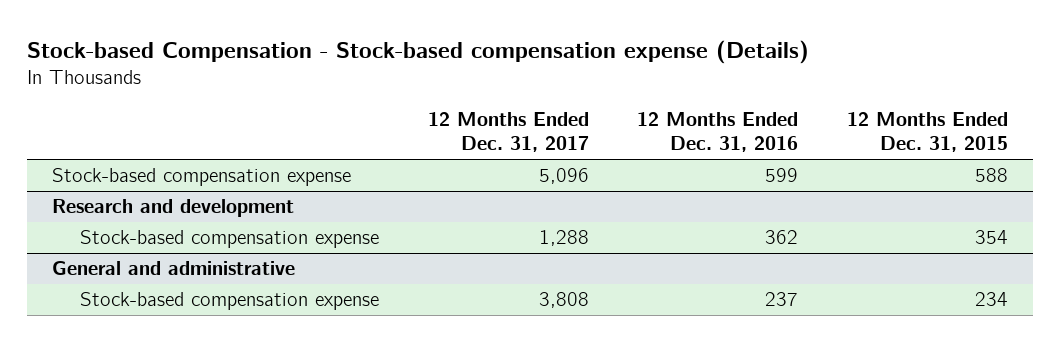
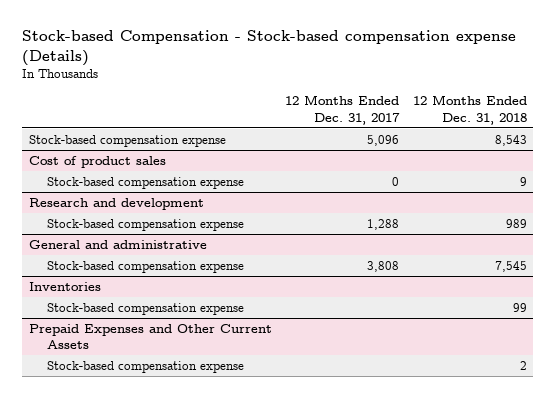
- | 12 Months Ended Dec. 31, 2017 | 12 Months Ended Dec. 31, 2016 | 12 Months Ended Dec. 31, 2015
+ | 12 Months Ended Dec. 31, 2017 | 12 Months Ended Dec. 31, 2018
+ Cost of product sales
+ Stock-based compensation expense | 0 | 9
+ Inventories
+ Stock-based compensation expense | | 99
+ Prepaid Expenses and Other Current Assets
+ Stock-based compensation expense | | 2

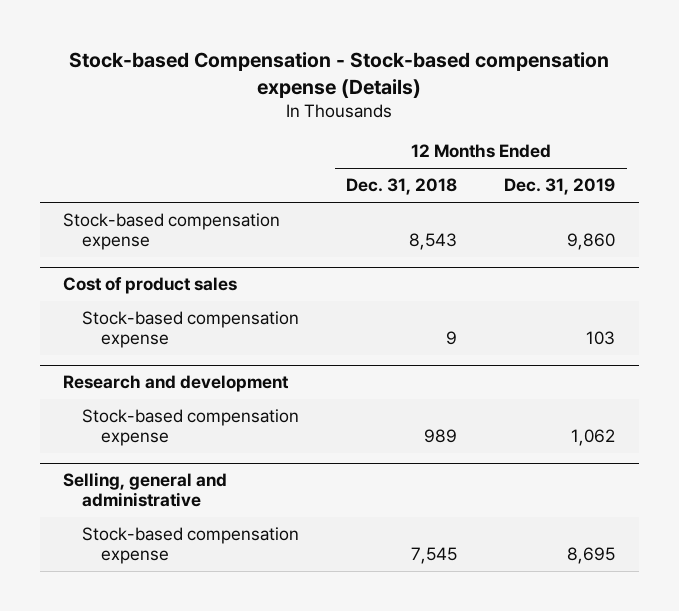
- | 12 Months Ended Dec. 31, 2017 | 12 Months Ended Dec. 31, 2018
+ | 12 Months Ended Dec. 31, 2018 | 12 Months Ended Dec. 31, 2019
- General and administrative
+ Selling, general and administrative
- Inventories
- Stock-based compensation expense | | 99
- Prepaid Expenses and Other Current Assets
- Stock-based compensation expense | | 2

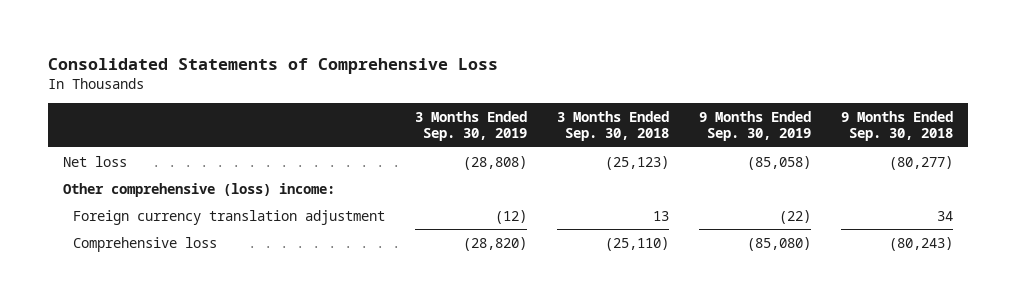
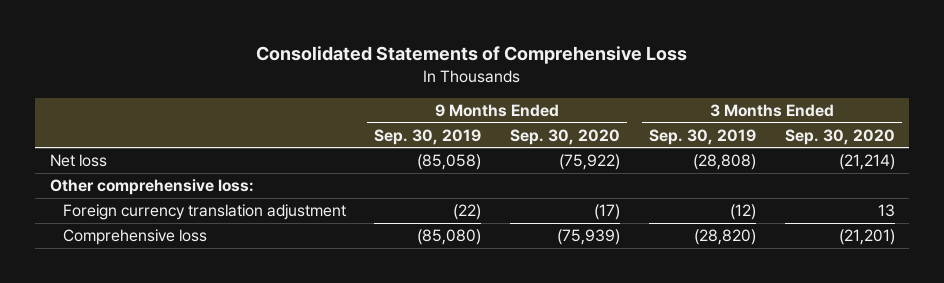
- | 3 Months Ended Sep. 30, 2019 | 3 Months Ended Sep. 30, 2018 | 9 Months Ended Sep. 30, 2019 | 9 Months Ended Sep. 30, 2018
+ | 9 Months Ended Sep. 30, 2019 | 9 Months Ended Sep. 30, 2020 | 3 Months Ended Sep. 30, 2019 | 3 Months Ended Sep. 30, 2020
- Other comprehensive (loss) income:
+ Other comprehensive loss:

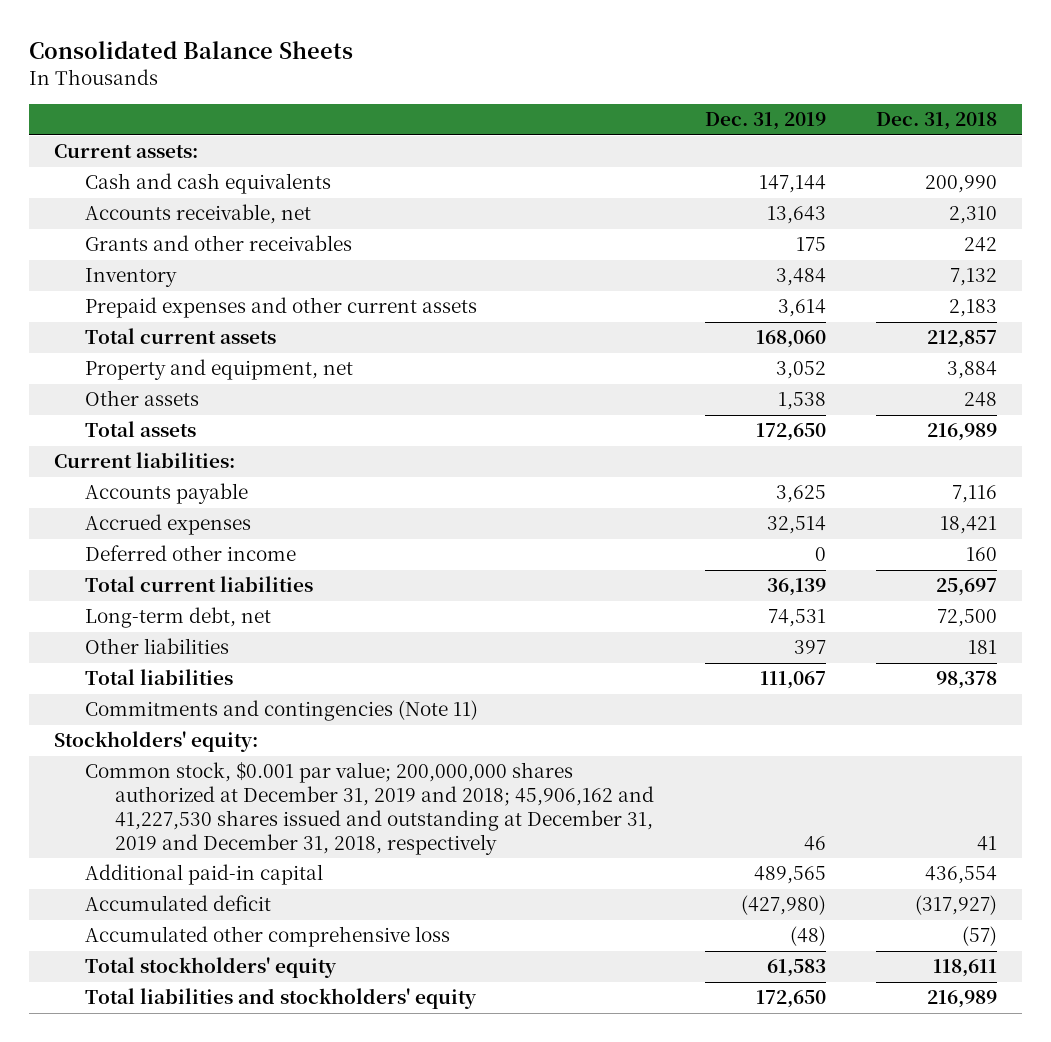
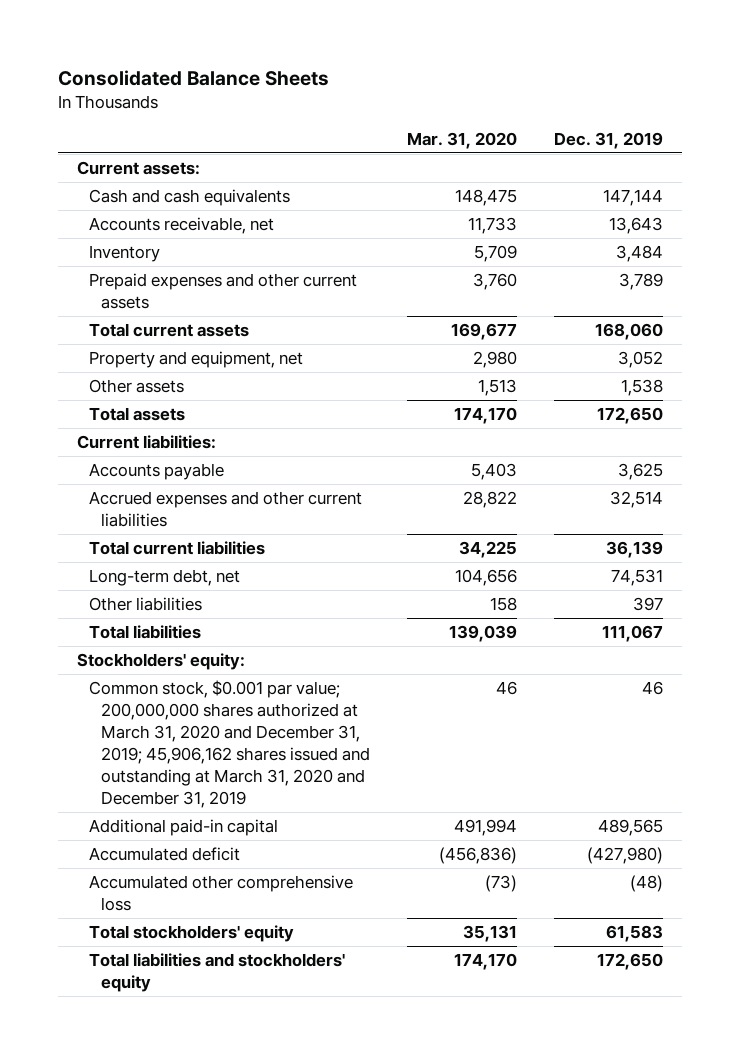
- | Dec. 31, 2019 | Dec. 31, 2018
+ | Mar. 31, 2020 | Dec. 31, 2019
- Grants and other receivables | 175 | 242
- Prepaid expenses and other current assets | 3,614 | 2,183
+ Prepaid expenses and other current assets | 3,760 | 3,789
- Accrued expenses | 32,514 | 18,421
- Deferred other income | 0 | 160
+ Accrued expenses and other current liabilities | 28,822 | 32,514
- Commitments and contingencies (Note 11)
- Common stock, $0.001 par value; 200,000,000 shares authorized at December 31, 2019 and 2018; 45,906,162 and 41,227,530 shares issued and outstanding at December 31, 2019 and December 31, 2018, respectively | 46 | 41
+ Common stock, $0.001 par value; 200,000,000 shares authorized at March 31, 2020 and December 31, 2019; 45,906,162 shares issued and outstanding at March 31, 2020 and December 31, 2019 | 46 | 46

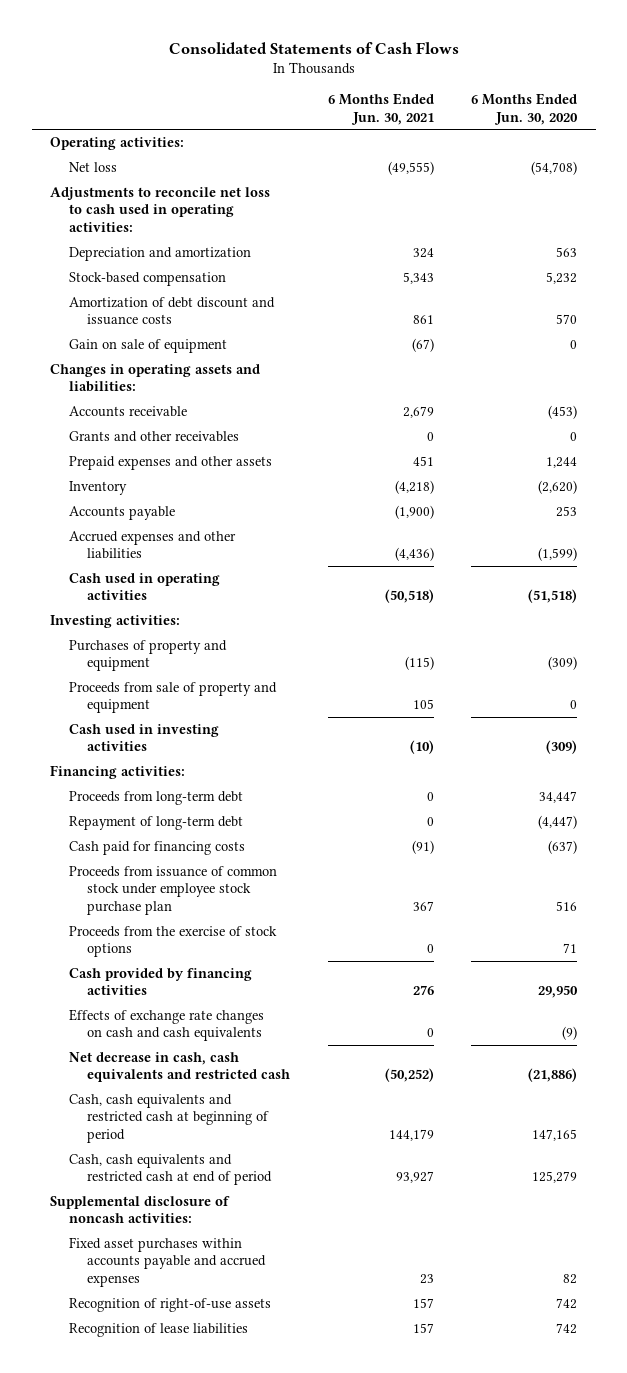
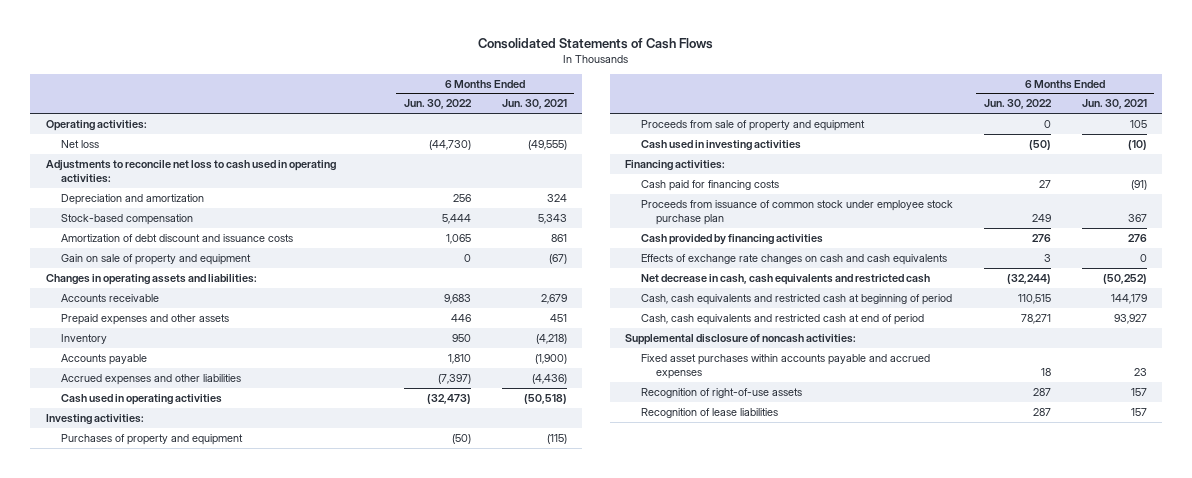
- | 6 Months Ended Jun. 30, 2021 | 6 Months Ended Jun. 30, 2020
+ | 6 Months Ended Jun. 30, 2022 | 6 Months Ended Jun. 30, 2021
- Gain on sale of equipment | (67) | 0
+ Gain on sale of property and equipment | 0 | (67)
- Grants and other receivables | 0 | 0
- Proceeds from long-term debt | 0 | 34,447
- Repayment of long-term debt | 0 | (4,447)
- Proceeds from the exercise of stock options | 0 | 71

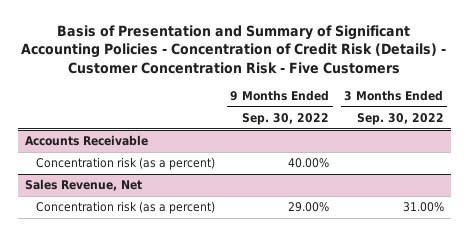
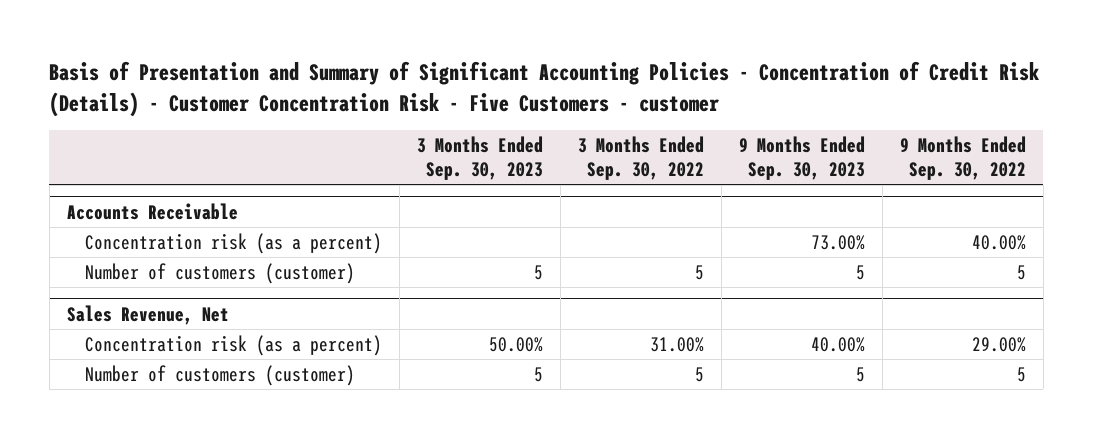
- Basis of Presentation and Summary of Significant Accounting Policies - Concentration of Credit Risk (Details) - Customer Concentration Risk - Five Customers
+ Basis of Presentation and Summary of Significant Accounting Policies - Concentration of Credit Risk (Details) - Customer Concentration Risk - Five Customers - customer
- | 9 Months Ended Sep. 30, 2022 | 3 Months Ended Sep. 30, 2022
+ | 3 Months Ended Sep. 30, 2023 | 3 Months Ended Sep. 30, 2022 | 9 Months Ended Sep. 30, 2023 | 9 Months Ended Sep. 30, 2022
@ Accounts Receivable
+ Number of customers (customer) | 5 | 5 | 5 | 5
@ Sales Revenue, Net
+ Number of customers (customer) | 5 | 5 | 5 | 5

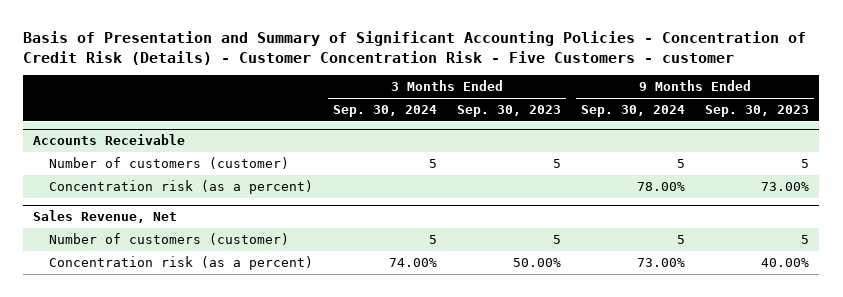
- | 3 Months Ended Sep. 30, 2023 | 3 Months Ended Sep. 30, 2022 | 9 Months Ended Sep. 30, 2023 | 9 Months Ended Sep. 30, 2022
+ | 3 Months Ended Sep. 30, 2024 | 3 Months Ended Sep. 30, 2023 | 9 Months Ended Sep. 30, 2024 | 9 Months Ended Sep. 30, 2023
@ Accounts Receivable
moved down: Concentration risk (as a percent) | | | 78.00% | 73.00%
@ Sales Revenue, Net
moved down: Concentration risk (as a percent) | 74.00% | 50.00% | 73.00% | 40.00%

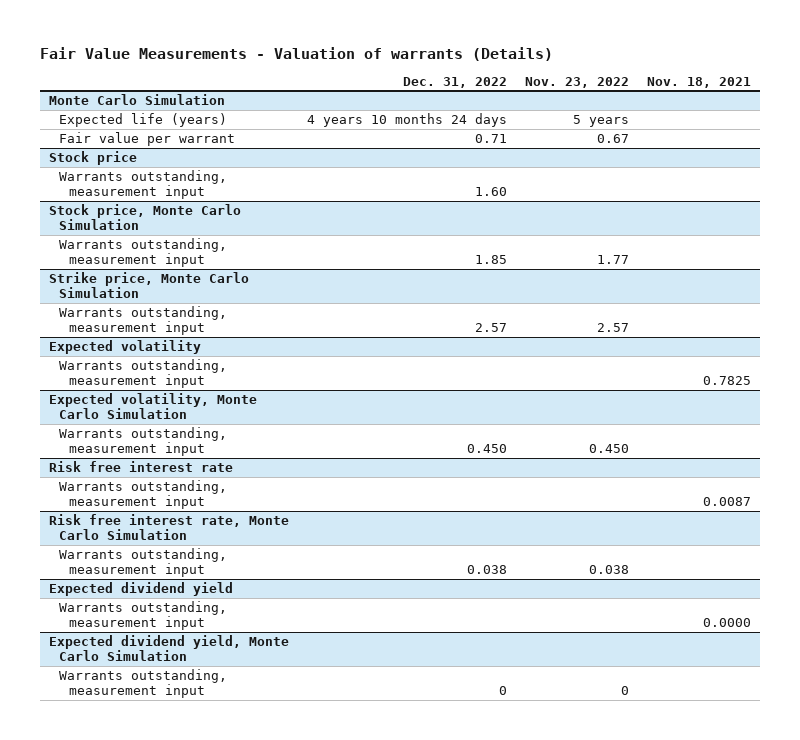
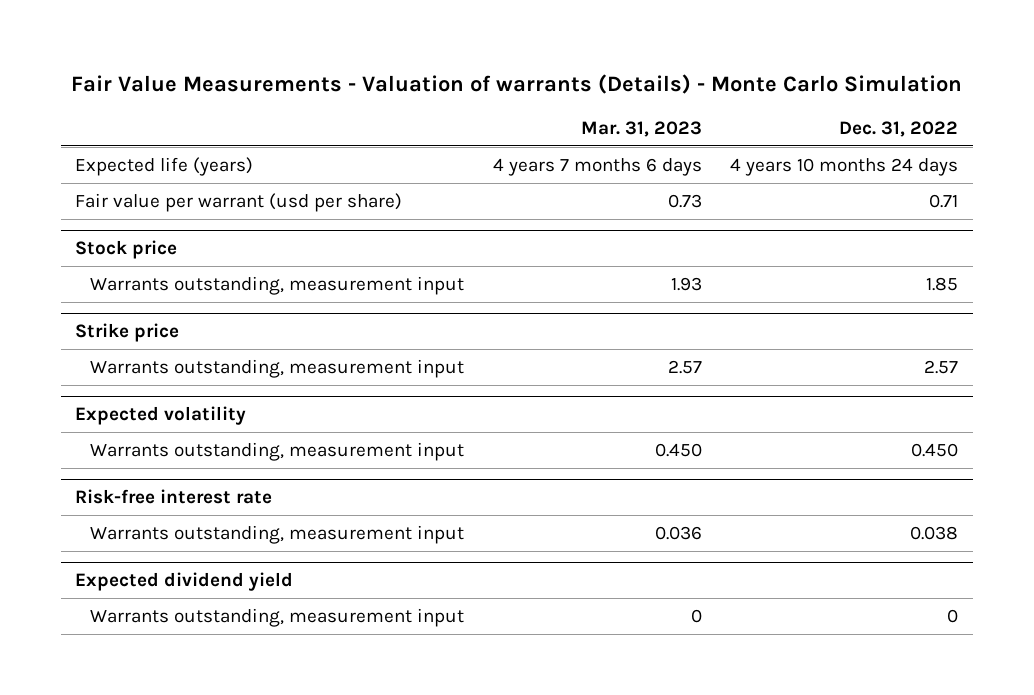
- Fair Value Measurements - Valuation of warrants (Details)
+ Fair Value Measurements - Valuation of warrants (Details) - Monte Carlo Simulation
- | Dec. 31, 2022 | Nov. 23, 2022 | Nov. 18, 2021
+ | Mar. 31, 2023 | Dec. 31, 2022
- Monte Carlo Simulation
- Fair value per warrant | 0.71 | 0.67 |
+ Fair value per warrant (usd per share) | 0.73 | 0.71
@ Stock price
- Warrants outstanding, measurement input | 1.60 | |
- Stock price, Monte Carlo Simulation
- Strike price, Monte Carlo Simulation
+ Strike price
@ Expected volatility
- Warrants outstanding, measurement input | | | 0.7825
- Expected volatility, Monte Carlo Simulation
- Risk free interest rate
- Warrants outstanding, measurement input | | | 0.0087
- Risk free interest rate, Monte Carlo Simulation
+ Risk-free interest rate
@ Expected dividend yield
- Warrants outstanding, measurement input | | | 0.0000
- Expected dividend yield, Monte Carlo Simulation

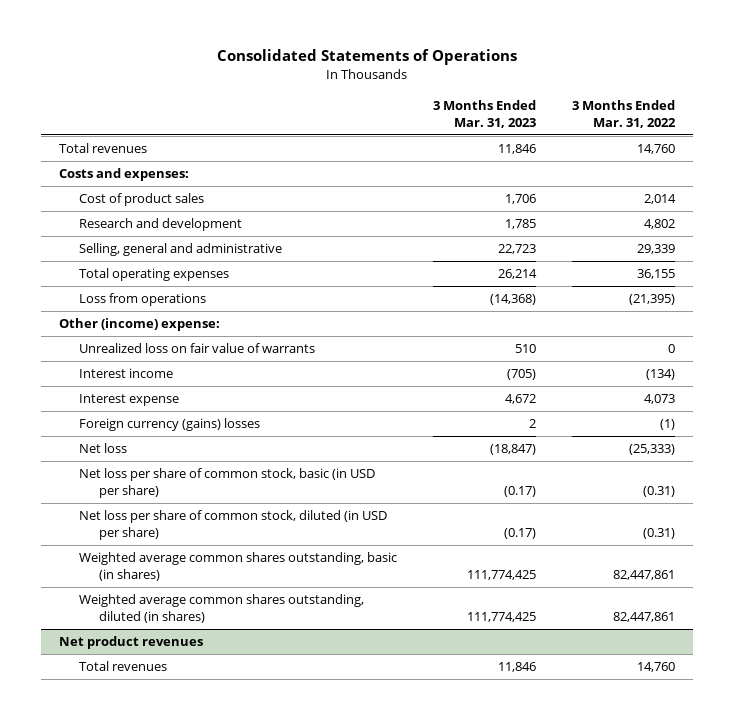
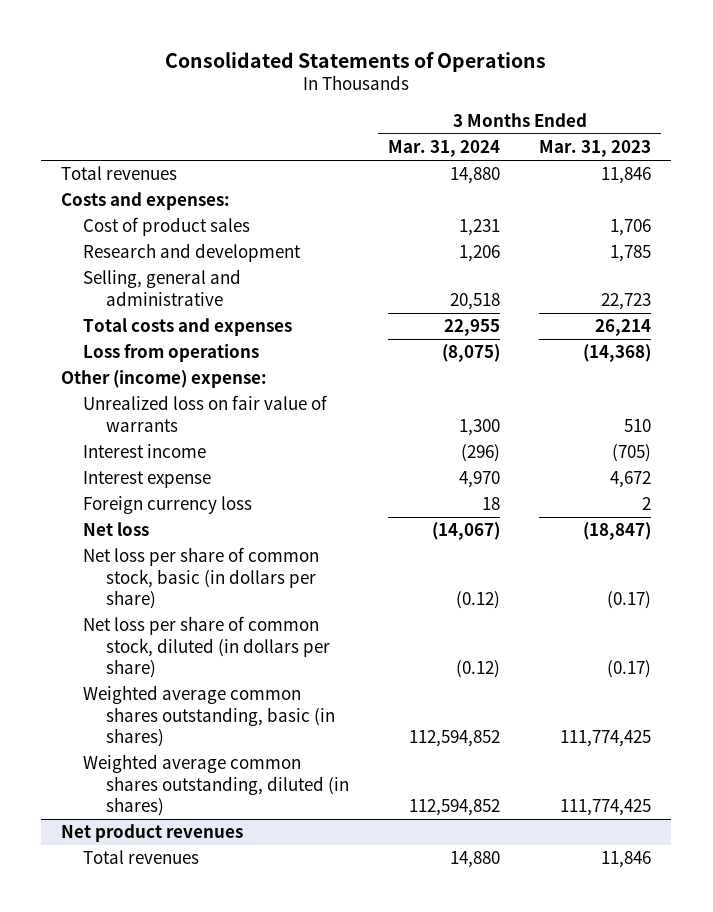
- | 3 Months Ended Mar. 31, 2023 | 3 Months Ended Mar. 31, 2022
+ | 3 Months Ended Mar. 31, 2024 | 3 Months Ended Mar. 31, 2023
- Total operating expenses | 26,214 | 36,155
+ Total costs and expenses | 22,955 | 26,214
- Foreign currency (gains) losses | 2 | (1)
+ Foreign currency loss | 18 | 2
- Net loss per share of common stock, basic (in USD per share) | (0.17) | (0.31)
- Net loss per share of common stock, diluted (in USD per share) | (0.17) | (0.31)
+ Net loss per share of common stock, basic (in dollars per share) | (0.12) | (0.17)
+ Net loss per share of common stock, diluted (in dollars per share) | (0.12) | (0.17)

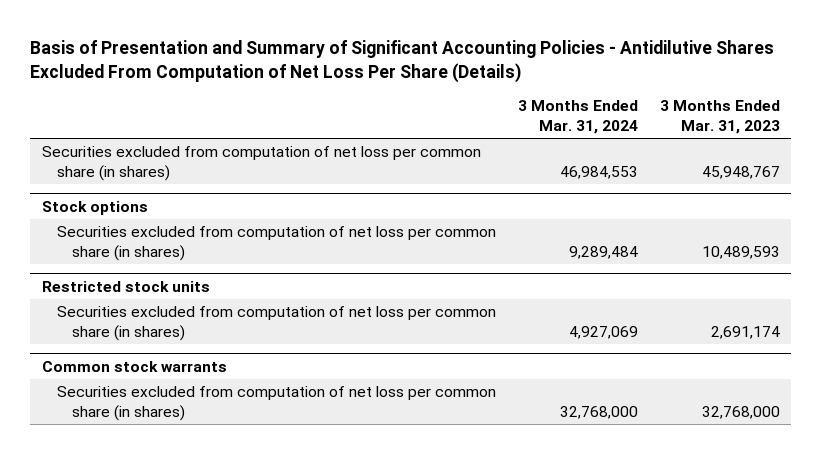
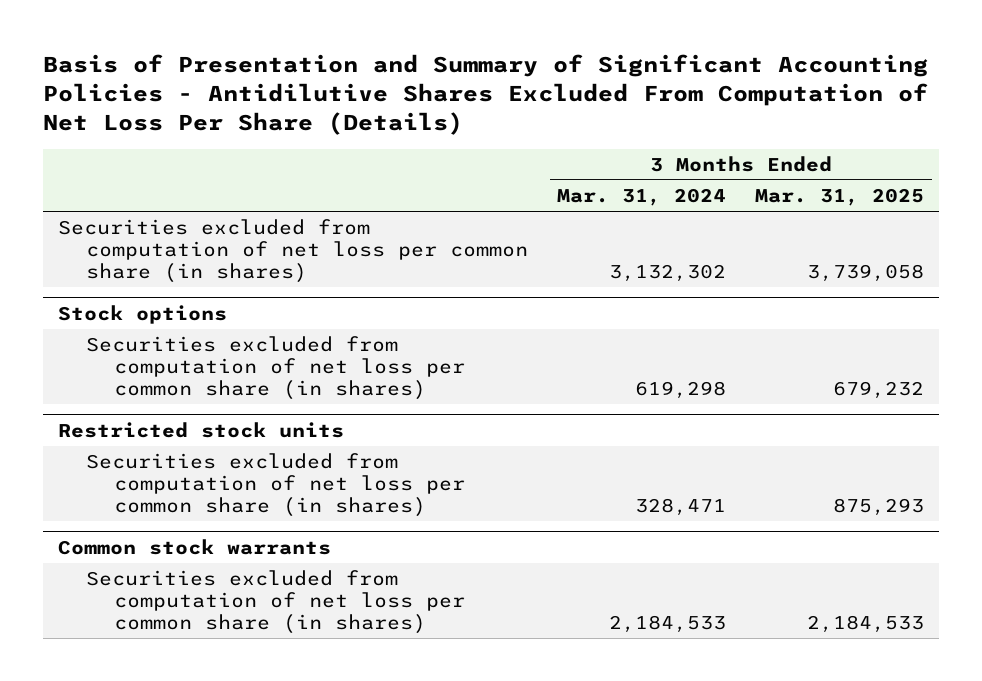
- | 3 Months Ended Mar. 31, 2024 | 3 Months Ended Mar. 31, 2023
+ | 3 Months Ended Mar. 31, 2024 | 3 Months Ended Mar. 31, 2025
- Securities excluded from computation of net loss per common share (in shares) | 46,984,553 | 45,948,767
+ Securities excluded from computation of net loss per common share (in shares) | 3,132,302 | 3,739,058
@ Stock options
- Securities excluded from computation of net loss per common share (in shares) | 9,289,484 | 10,489,593
+ Securities excluded from computation of net loss per common share (in shares) | 619,298 | 679,232
@ Restricted stock units
- Securities excluded from computation of net loss per common share (in shares) | 4,927,069 | 2,691,174
+ Securities excluded from computation of net loss per common share (in shares) | 328,471 | 875,293
@ Common stock warrants
- Securities excluded from computation of net loss per common share (in shares) | 32,768,000 | 32,768,000
+ Securities excluded from computation of net loss per common share (in shares) | 2,184,533 | 2,184,533

